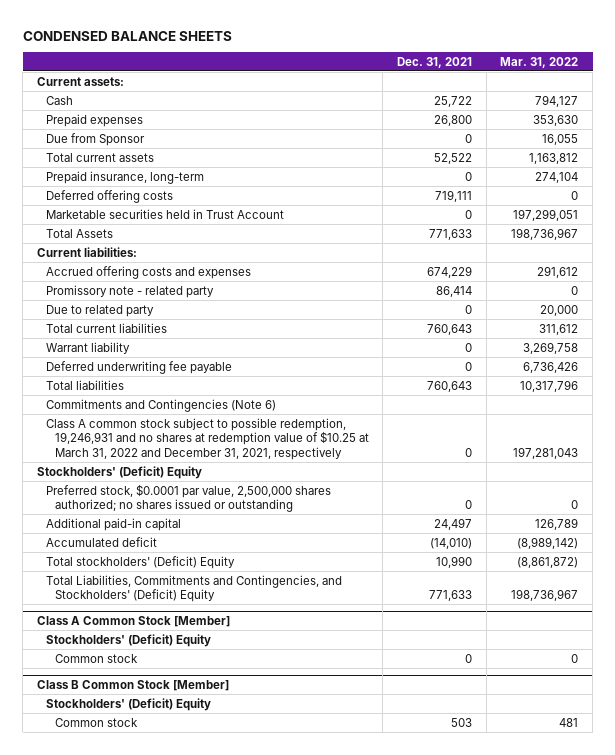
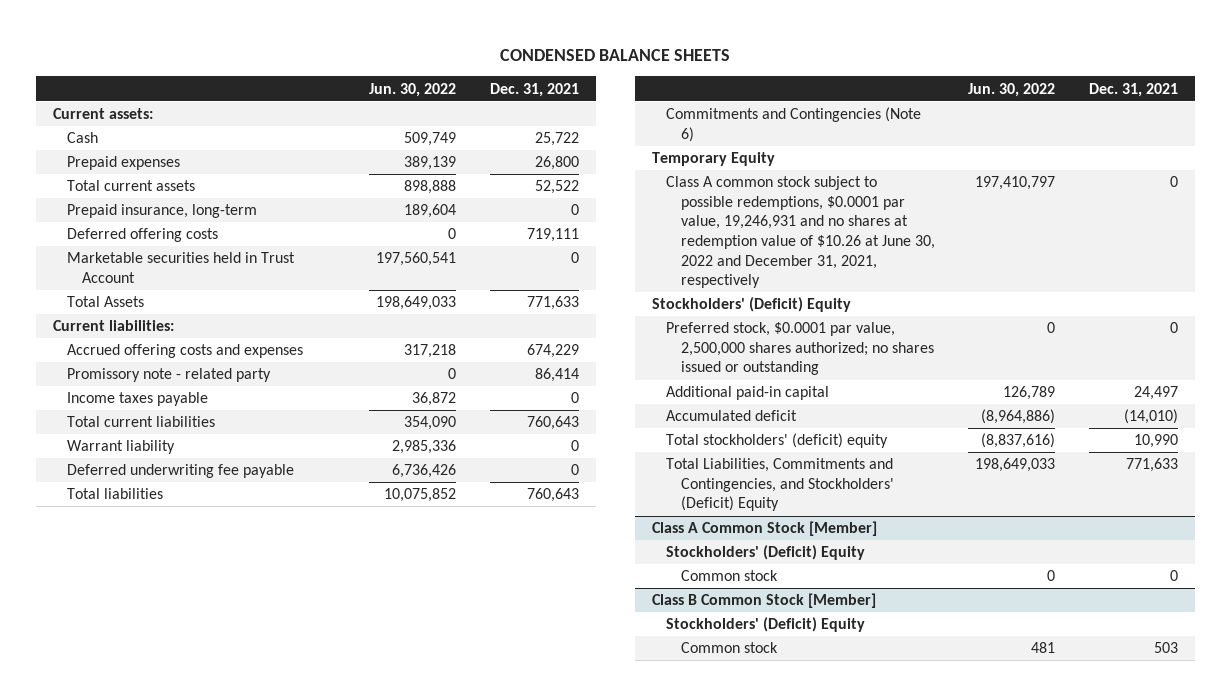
- | Dec. 31, 2021 | Mar. 31, 2022
+ | Jun. 30, 2022 | Dec. 31, 2021
- Due from Sponsor | 0 | 16,055
- Due to related party | 0 | 20,000
+ Income taxes payable | 36,872 | 0
- Class A common stock subject to possible redemption, 19,246,931 and no shares at redemption value of $10.25 at March 31, 2022 and December 31, 2021, respectively | 0 | 197,281,043
+ Temporary Equity
+ Class A common stock subject to possible redemptions, $0.0001 par value, 19,246,931 and no shares at redemption value of $10.26 at June 30, 2022 and December 31, 2021, respectively | 197,410,797 | 0
- Total stockholders' (Deficit) Equity | 10,990 | (8,861,872)
+ Total stockholders' (deficit) equity | (8,837,616) | 10,990

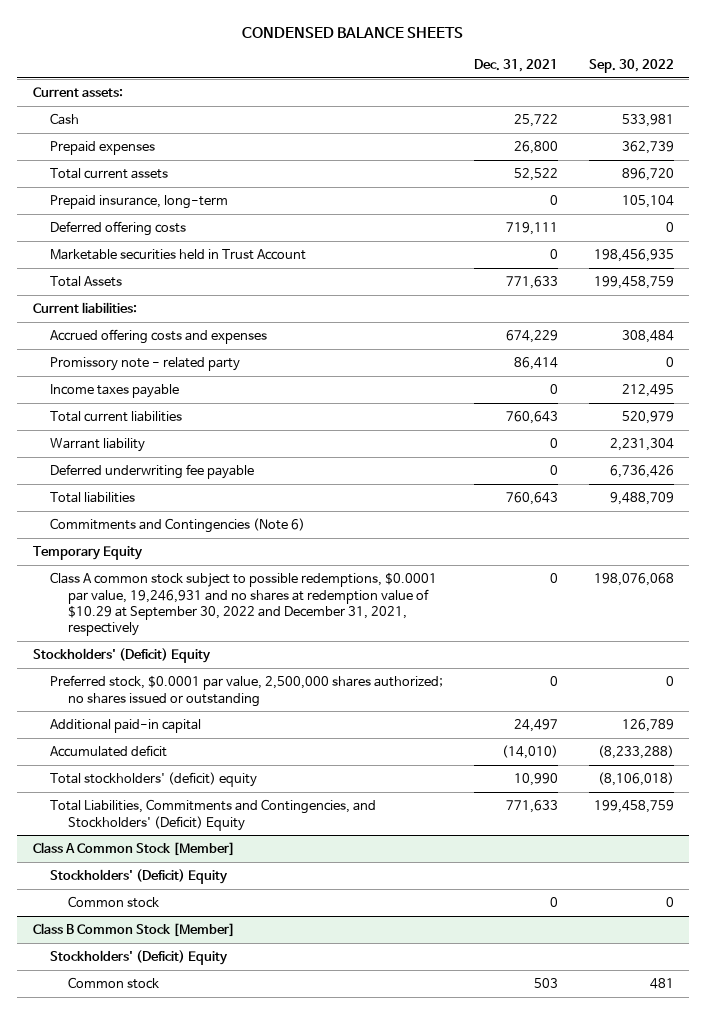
- | Jun. 30, 2022 | Dec. 31, 2021
+ | Dec. 31, 2021 | Sep. 30, 2022
- Class A common stock subject to possible redemptions, $0.0001 par value, 19,246,931 and no shares at redemption value of $10.26 at June 30, 2022 and December 31, 2021, respectively | 197,410,797 | 0
+ Class A common stock subject to possible redemptions, $0.0001 par value, 19,246,931 and no shares at redemption value of $10.29 at September 30, 2022 and December 31, 2021, respectively | 0 | 198,076,068

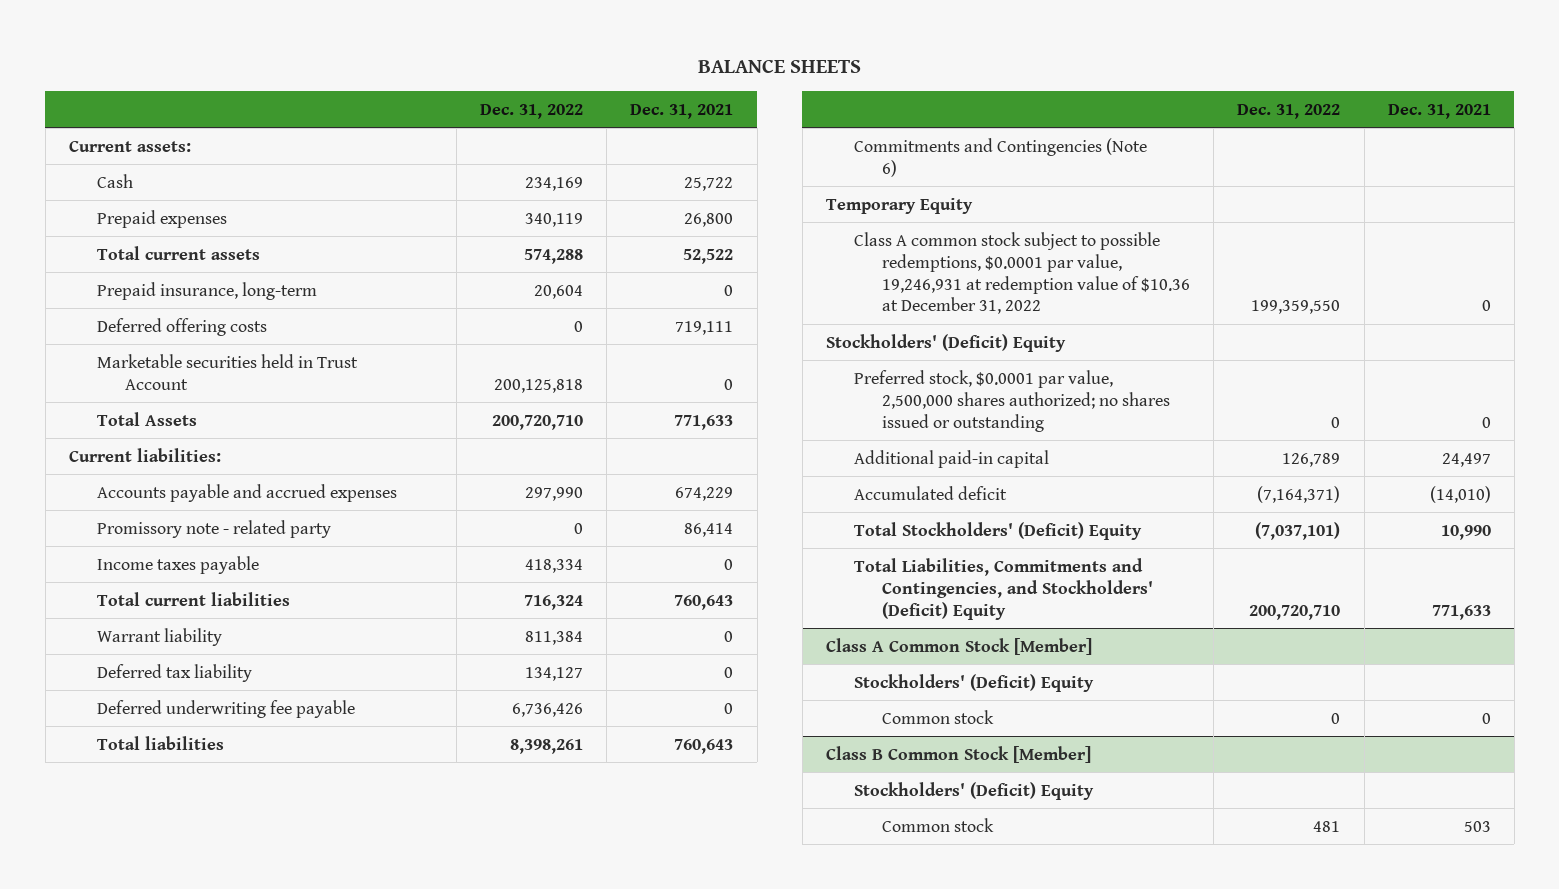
- CONDENSED BALANCE SHEETS
+ BALANCE SHEETS
- | Dec. 31, 2021 | Sep. 30, 2022
+ | Dec. 31, 2022 | Dec. 31, 2021
- Accrued offering costs and expenses | 674,229 | 308,484
+ Accounts payable and accrued expenses | 297,990 | 674,229
+ Deferred tax liability | 134,127 | 0
- Class A common stock subject to possible redemptions, $0.0001 par value, 19,246,931 and no shares at redemption value of $10.29 at September 30, 2022 and December 31, 2021, respectively | 0 | 198,076,068
+ Class A common stock subject to possible redemptions, $0.0001 par value, 19,246,931 at redemption value of $10.36 at December 31, 2022 | 199,359,550 | 0
- Total stockholders' (deficit) equity | 10,990 | (8,106,018)
+ Total Stockholders' (Deficit) Equity | (7,037,101) | 10,990

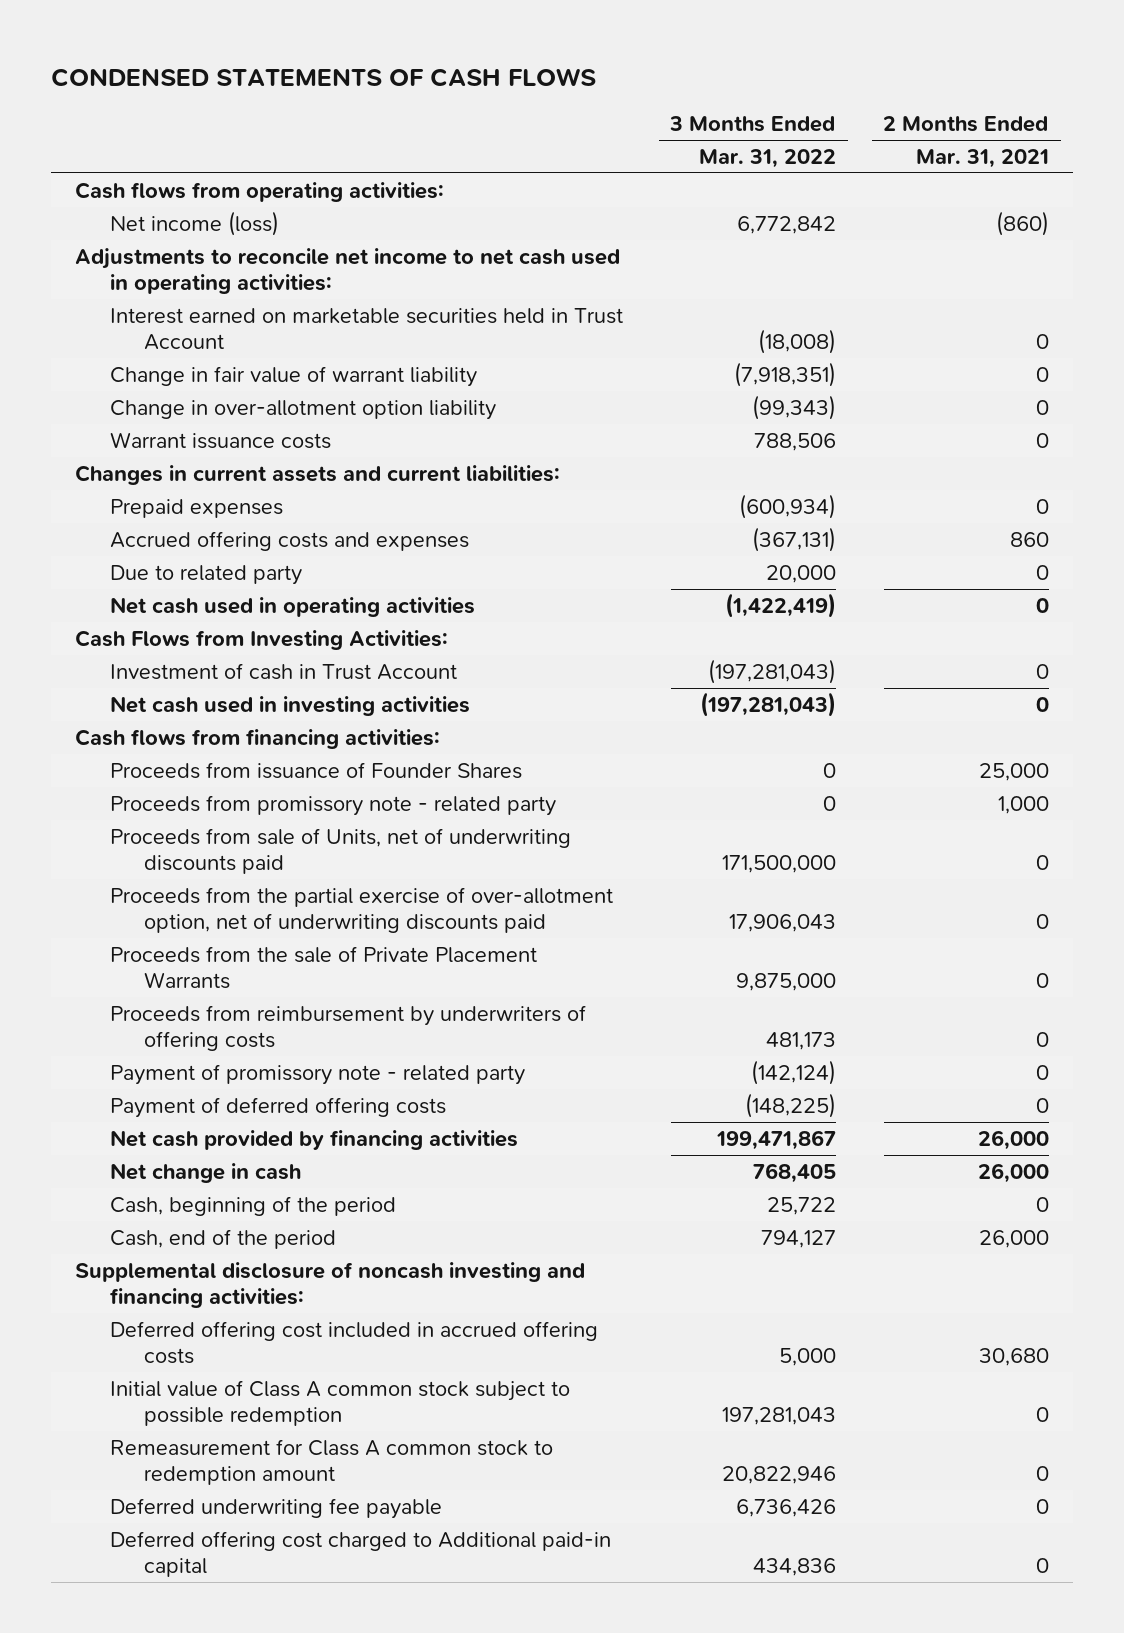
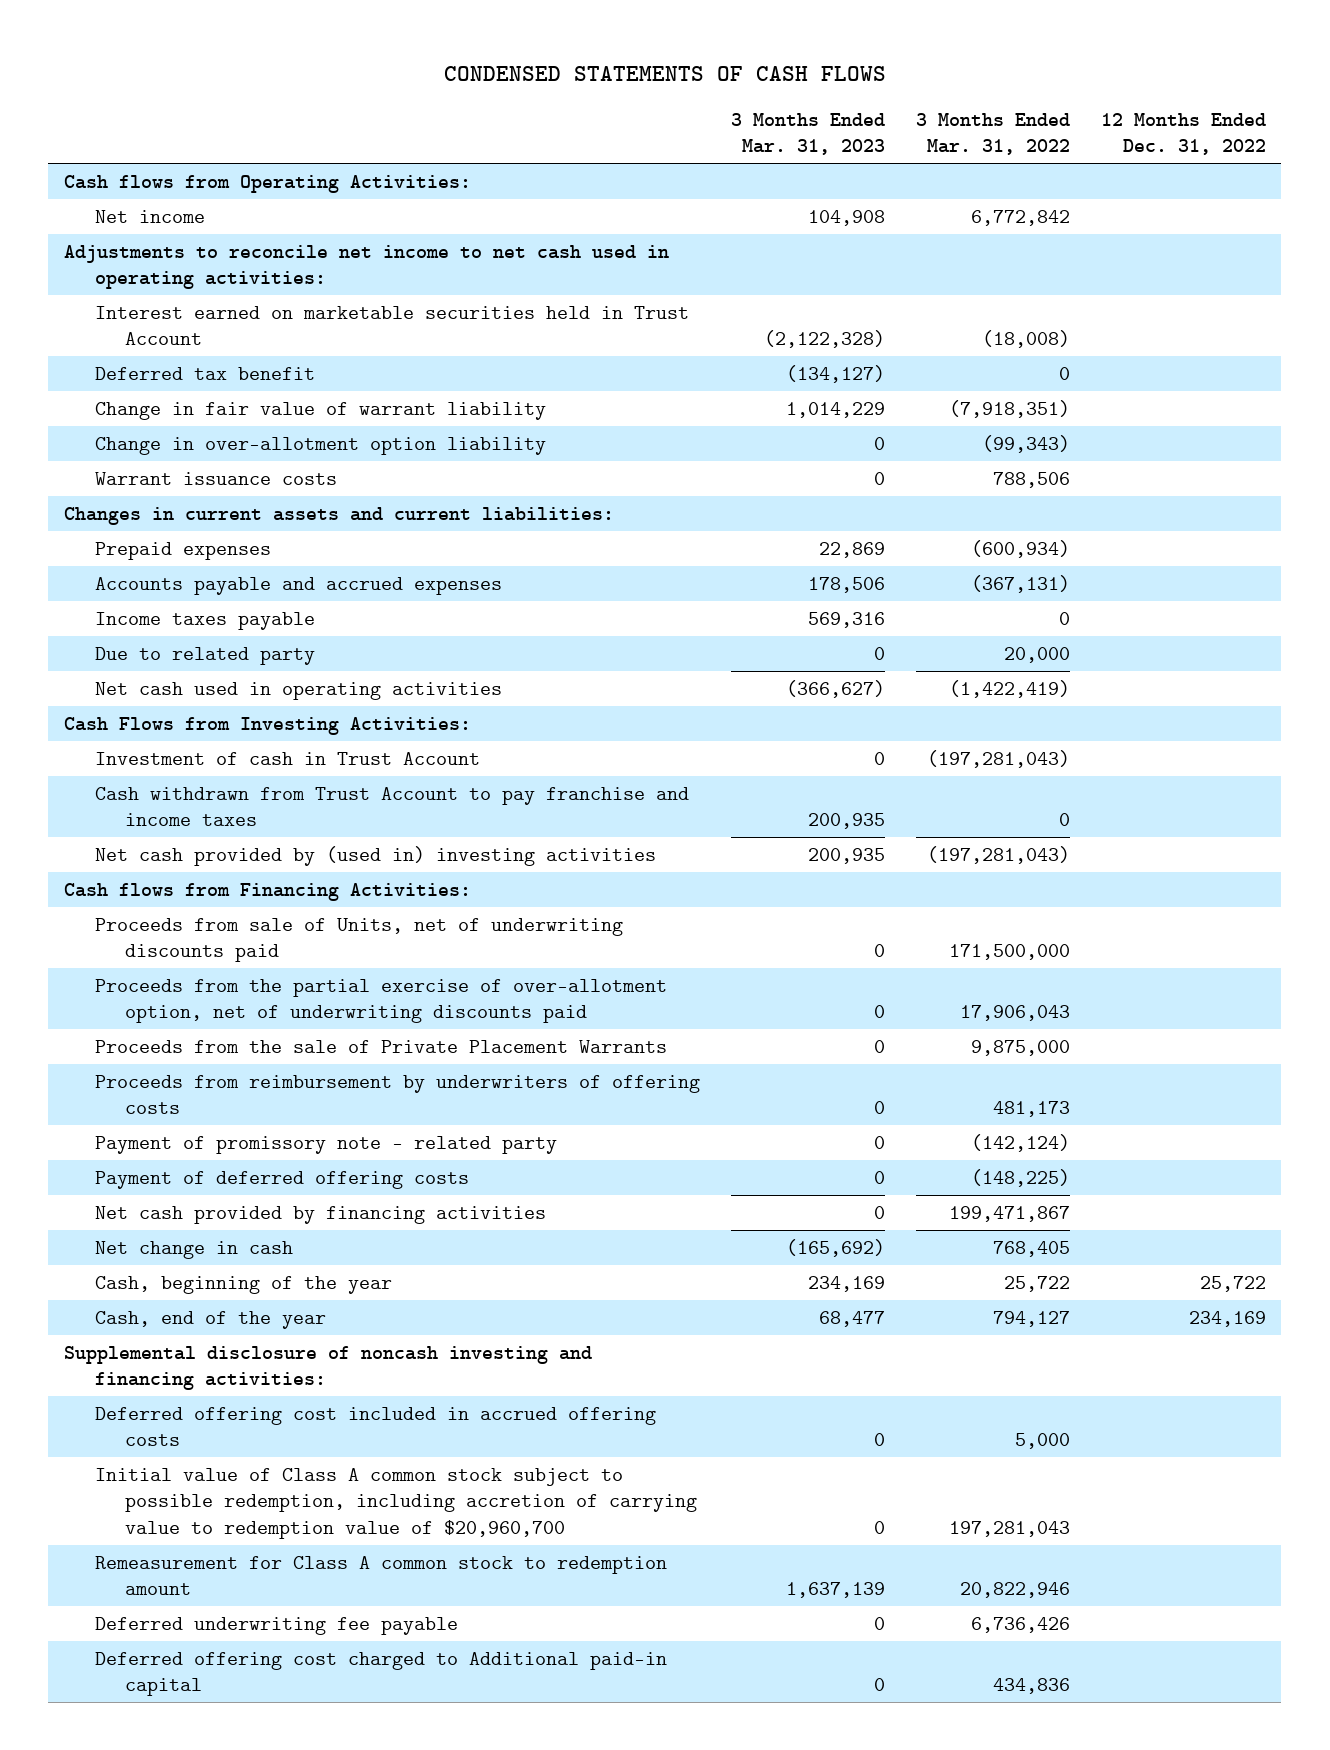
- | 3 Months Ended Mar. 31, 2022 | 2 Months Ended Mar. 31, 2021
+ | 3 Months Ended Mar. 31, 2023 | 3 Months Ended Mar. 31, 2022 | 12 Months Ended Dec. 31, 2022
- Cash flows from operating activities:
- Net income (loss) | 6,772,842 | (860)
+ Cash flows from Operating Activities:
+ Net income | 104,908 | 6,772,842 |
+ Deferred tax benefit | (134,127) | 0 |
- Accrued offering costs and expenses | (367,131) | 860
+ Accounts payable and accrued expenses | 178,506 | (367,131) |
+ Income taxes payable | 569,316 | 0 |
- Net cash used in investing activities | (197,281,043) | 0
- Cash flows from financing activities:
- Proceeds from issuance of Founder Shares | 0 | 25,000
- Proceeds from promissory note - related party | 0 | 1,000
+ Cash withdrawn from Trust Account to pay franchise and income taxes | 200,935 | 0 |
+ Net cash provided by (used in) investing activities | 200,935 | (197,281,043) |
+ Cash flows from Financing Activities:
- Cash, beginning of the period | 25,722 | 0
- Cash, end of the period | 794,127 | 26,000
+ Cash, beginning of the year | 234,169 | 25,722 | 25,722
+ Cash, end of the year | 68,477 | 794,127 | 234,169
- Initial value of Class A common stock subject to possible redemption | 197,281,043 | 0
+ Initial value of Class A common stock subject to possible redemption, including accretion of carrying value to redemption value of $20,960,700 | 0 | 197,281,043 |

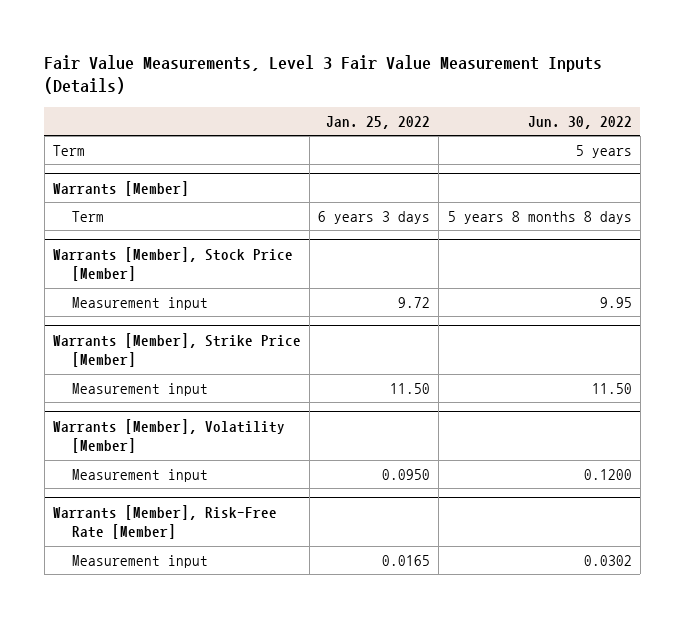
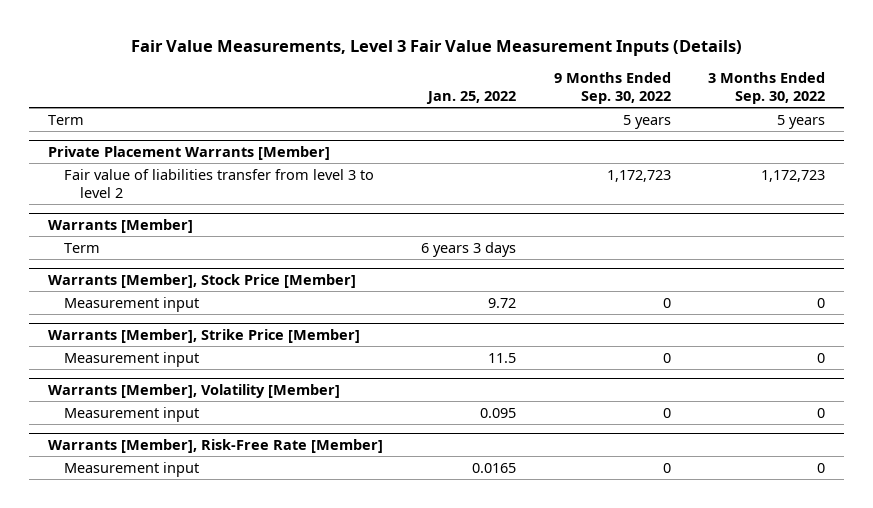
- | Jan. 25, 2022 | Jun. 30, 2022
+ | Jan. 25, 2022 | 9 Months Ended Sep. 30, 2022 | 3 Months Ended Sep. 30, 2022
+ Private Placement Warrants [Member]
+ Fair value of liabilities transfer from level 3 to level 2 | | 1,172,723 | 1,172,723
@ Warrants [Member], Strike Price [Member]
- Measurement input | 11.50 | 11.50
+ Measurement input | 11.5 | 0 | 0
@ Warrants [Member], Volatility [Member]
- Measurement input | 0.0950 | 0.1200
+ Measurement input | 0.095 | 0 | 0

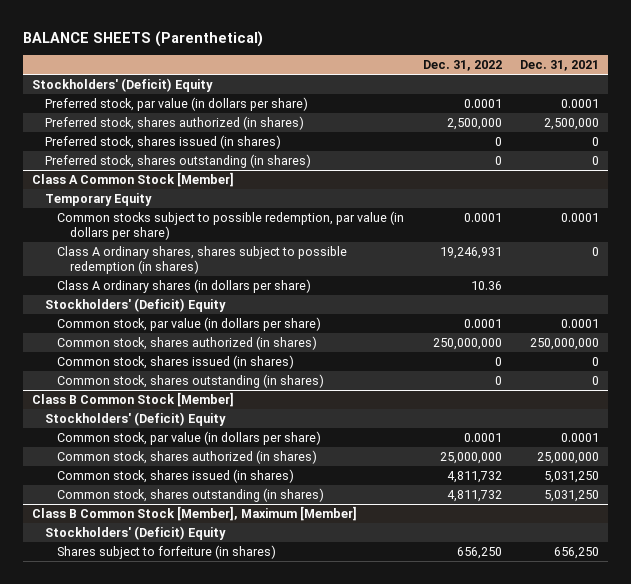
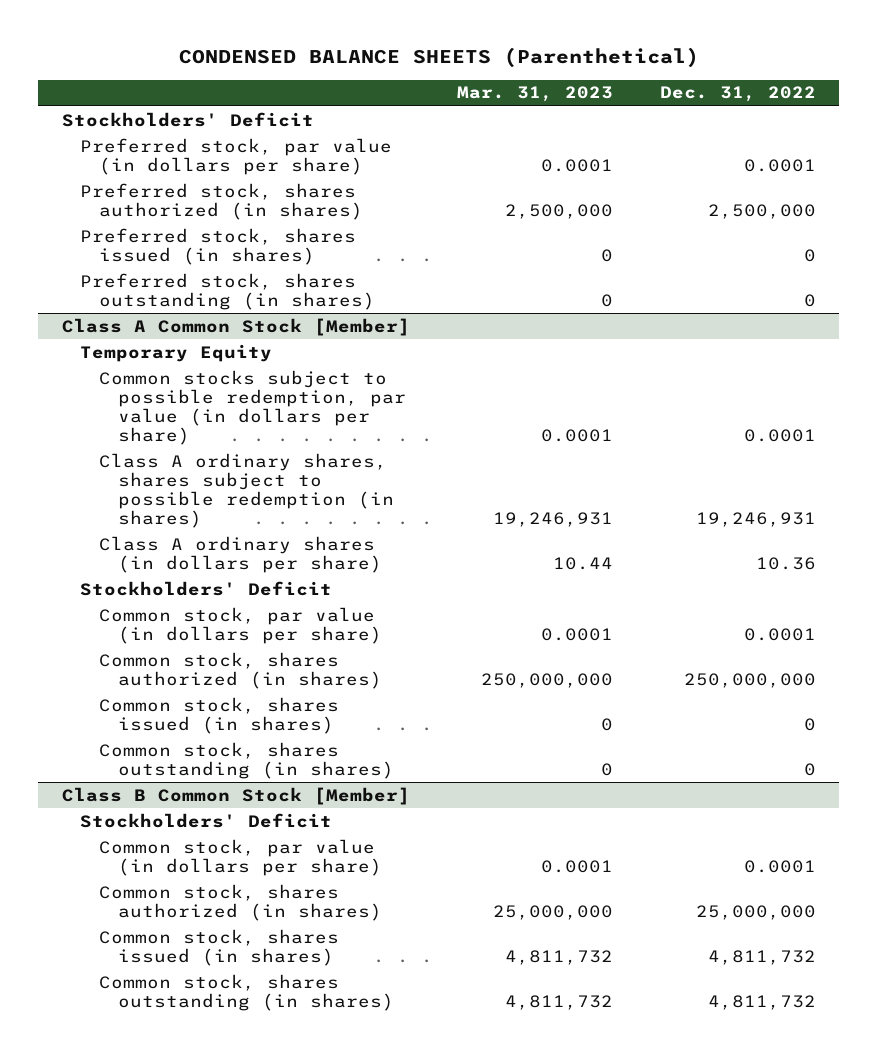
- BALANCE SHEETS (Parenthetical)
+ CONDENSED BALANCE SHEETS (Parenthetical)
- | Dec. 31, 2022 | Dec. 31, 2021
+ | Mar. 31, 2023 | Dec. 31, 2022
- Stockholders' (Deficit) Equity
+ Stockholders' Deficit
@ Class A Common Stock [Member]
- Stockholders' (Deficit) Equity
+ Stockholders' Deficit
@ Class B Common Stock [Member]
- Stockholders' (Deficit) Equity
+ Stockholders' Deficit
- Class B Common Stock [Member], Maximum [Member]
- Stockholders' (Deficit) Equity
- Shares subject to forfeiture (in shares) | 656,250 | 656,250

